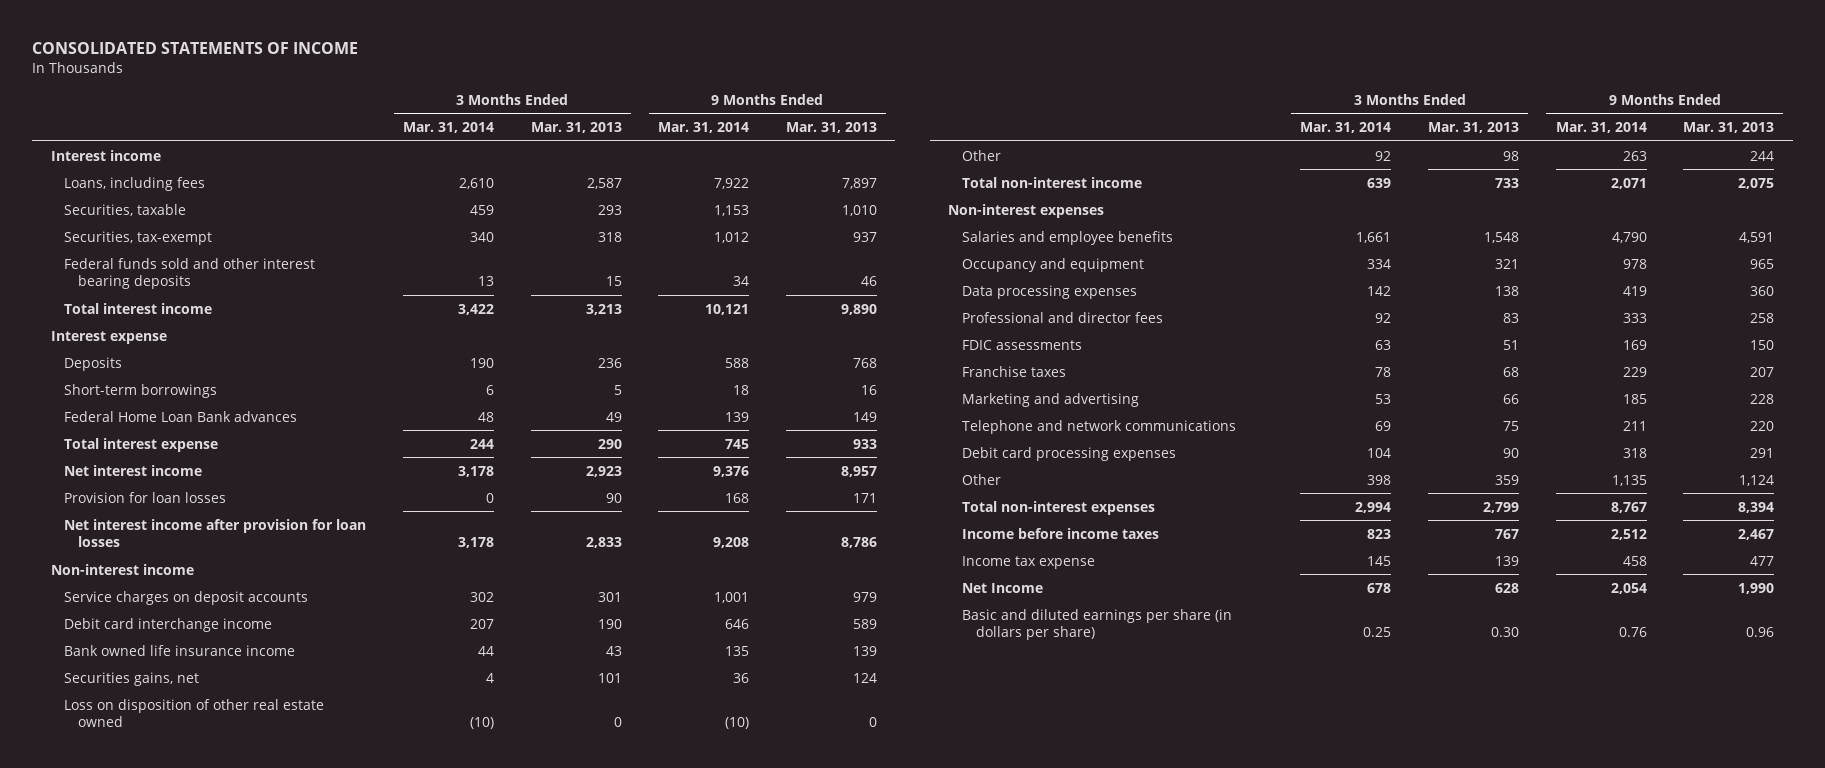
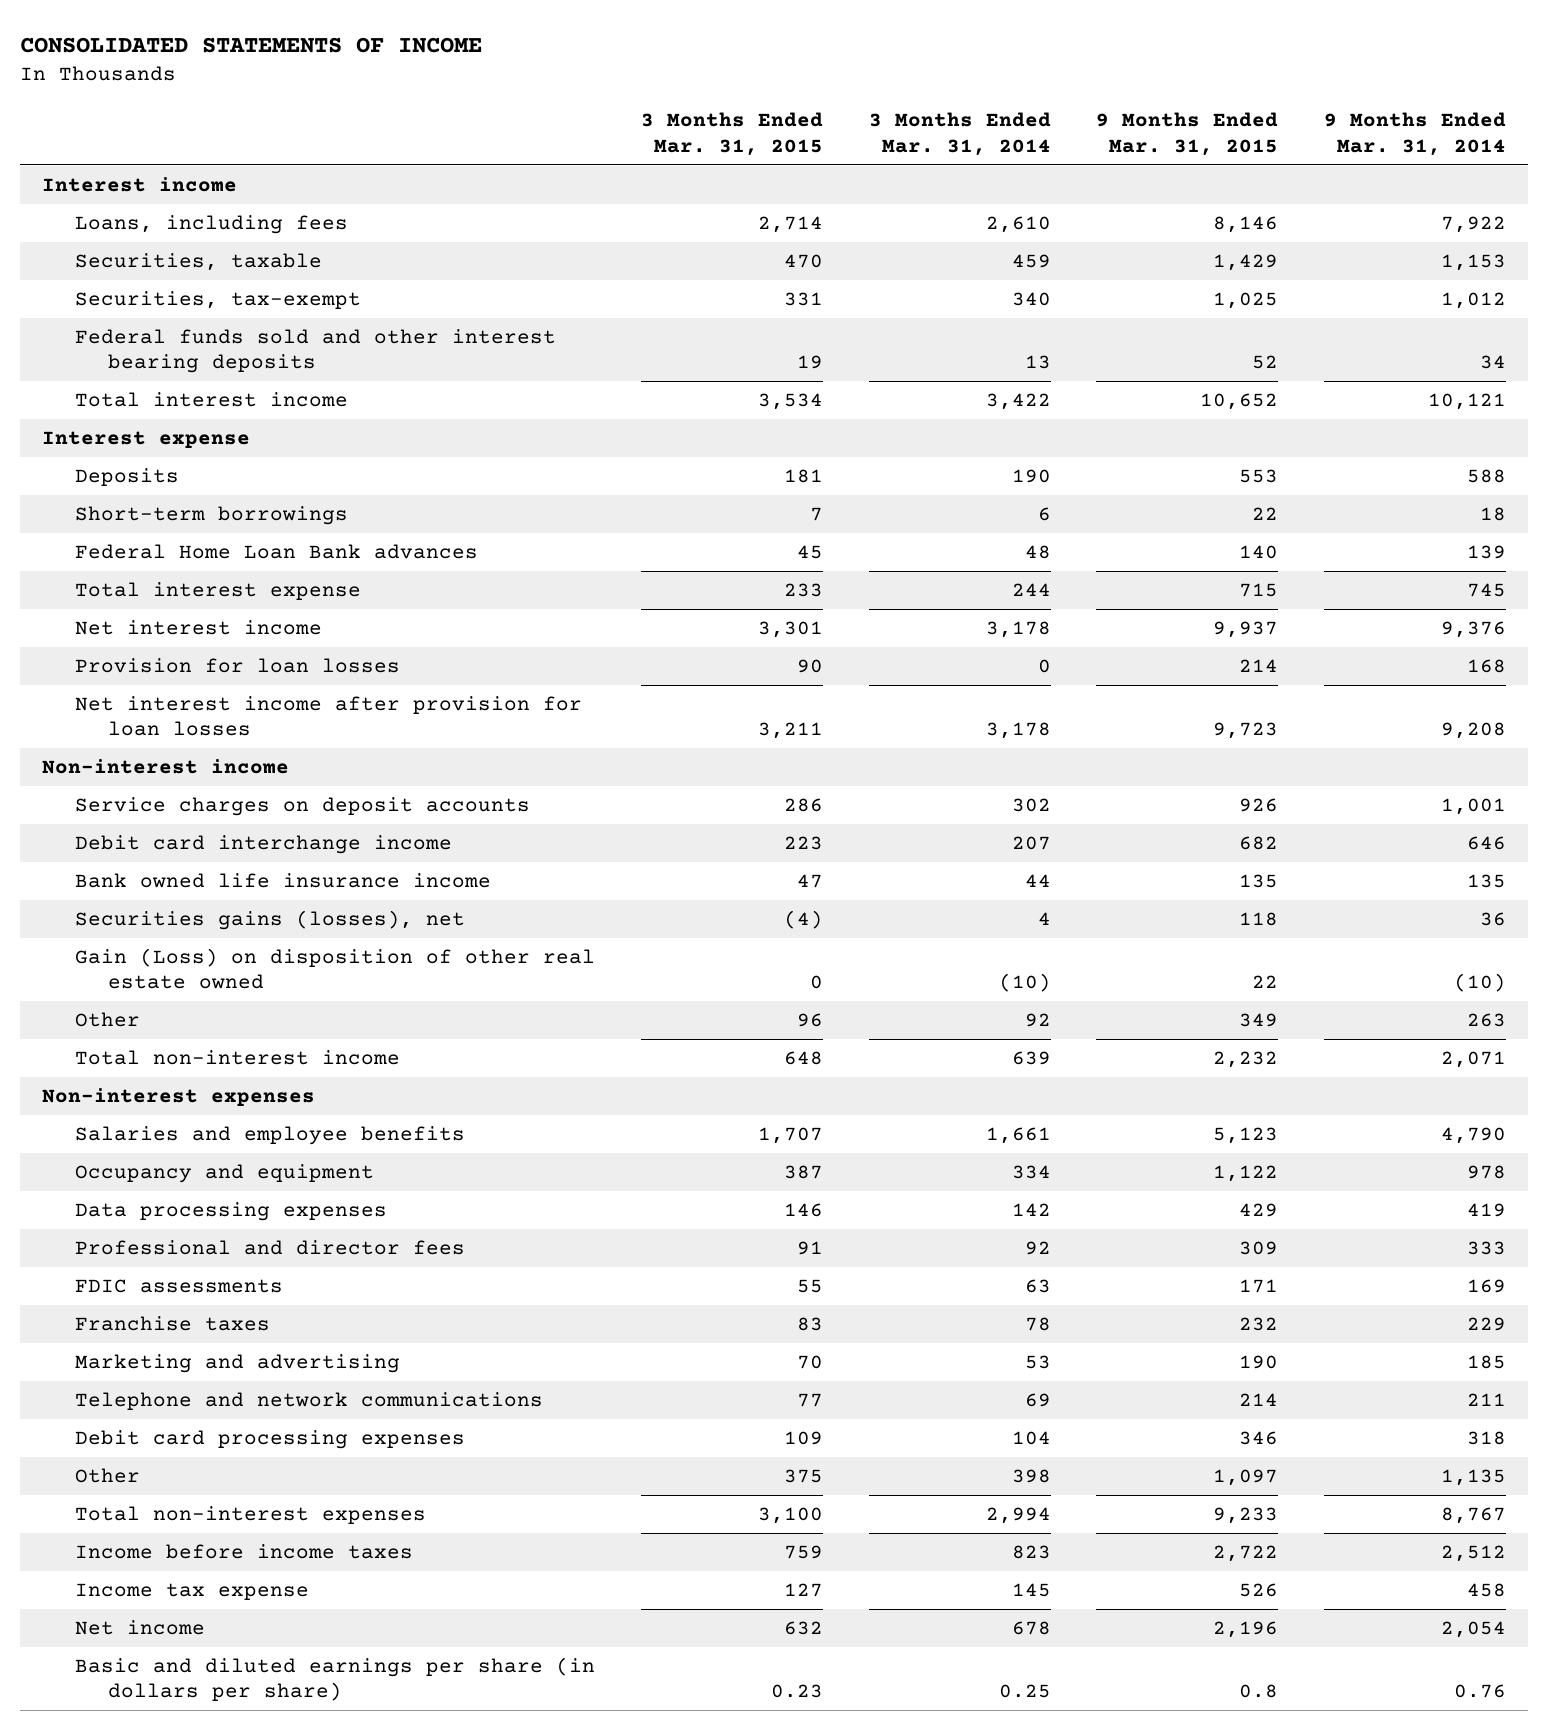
- | 3 Months Ended Mar. 31, 2014 | 3 Months Ended Mar. 31, 2013 | 9 Months Ended Mar. 31, 2014 | 9 Months Ended Mar. 31, 2013
+ | 3 Months Ended Mar. 31, 2015 | 3 Months Ended Mar. 31, 2014 | 9 Months Ended Mar. 31, 2015 | 9 Months Ended Mar. 31, 2014
- Securities gains, net | 4 | 101 | 36 | 124
- Loss on disposition of other real estate owned | (10) | 0 | (10) | 0
+ Securities gains (losses), net | (4) | 4 | 118 | 36
+ Gain (Loss) on disposition of other real estate owned | 0 | (10) | 22 | (10)
- Net Income | 678 | 628 | 2,054 | 1,990
+ Net income | 632 | 678 | 2,196 | 2,054

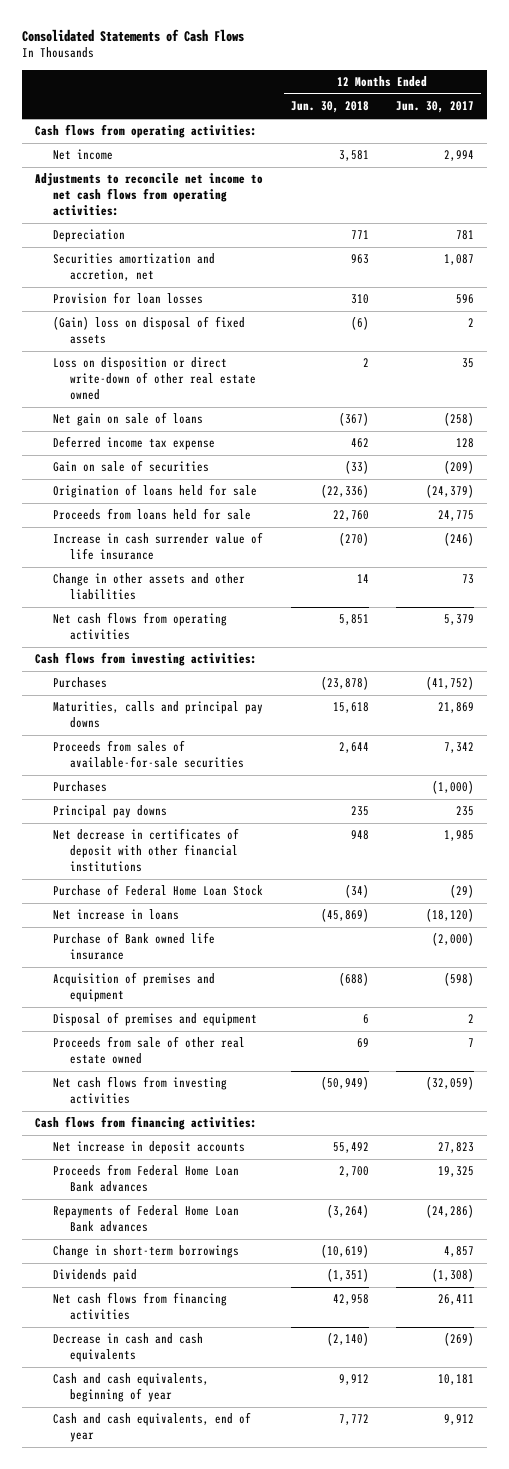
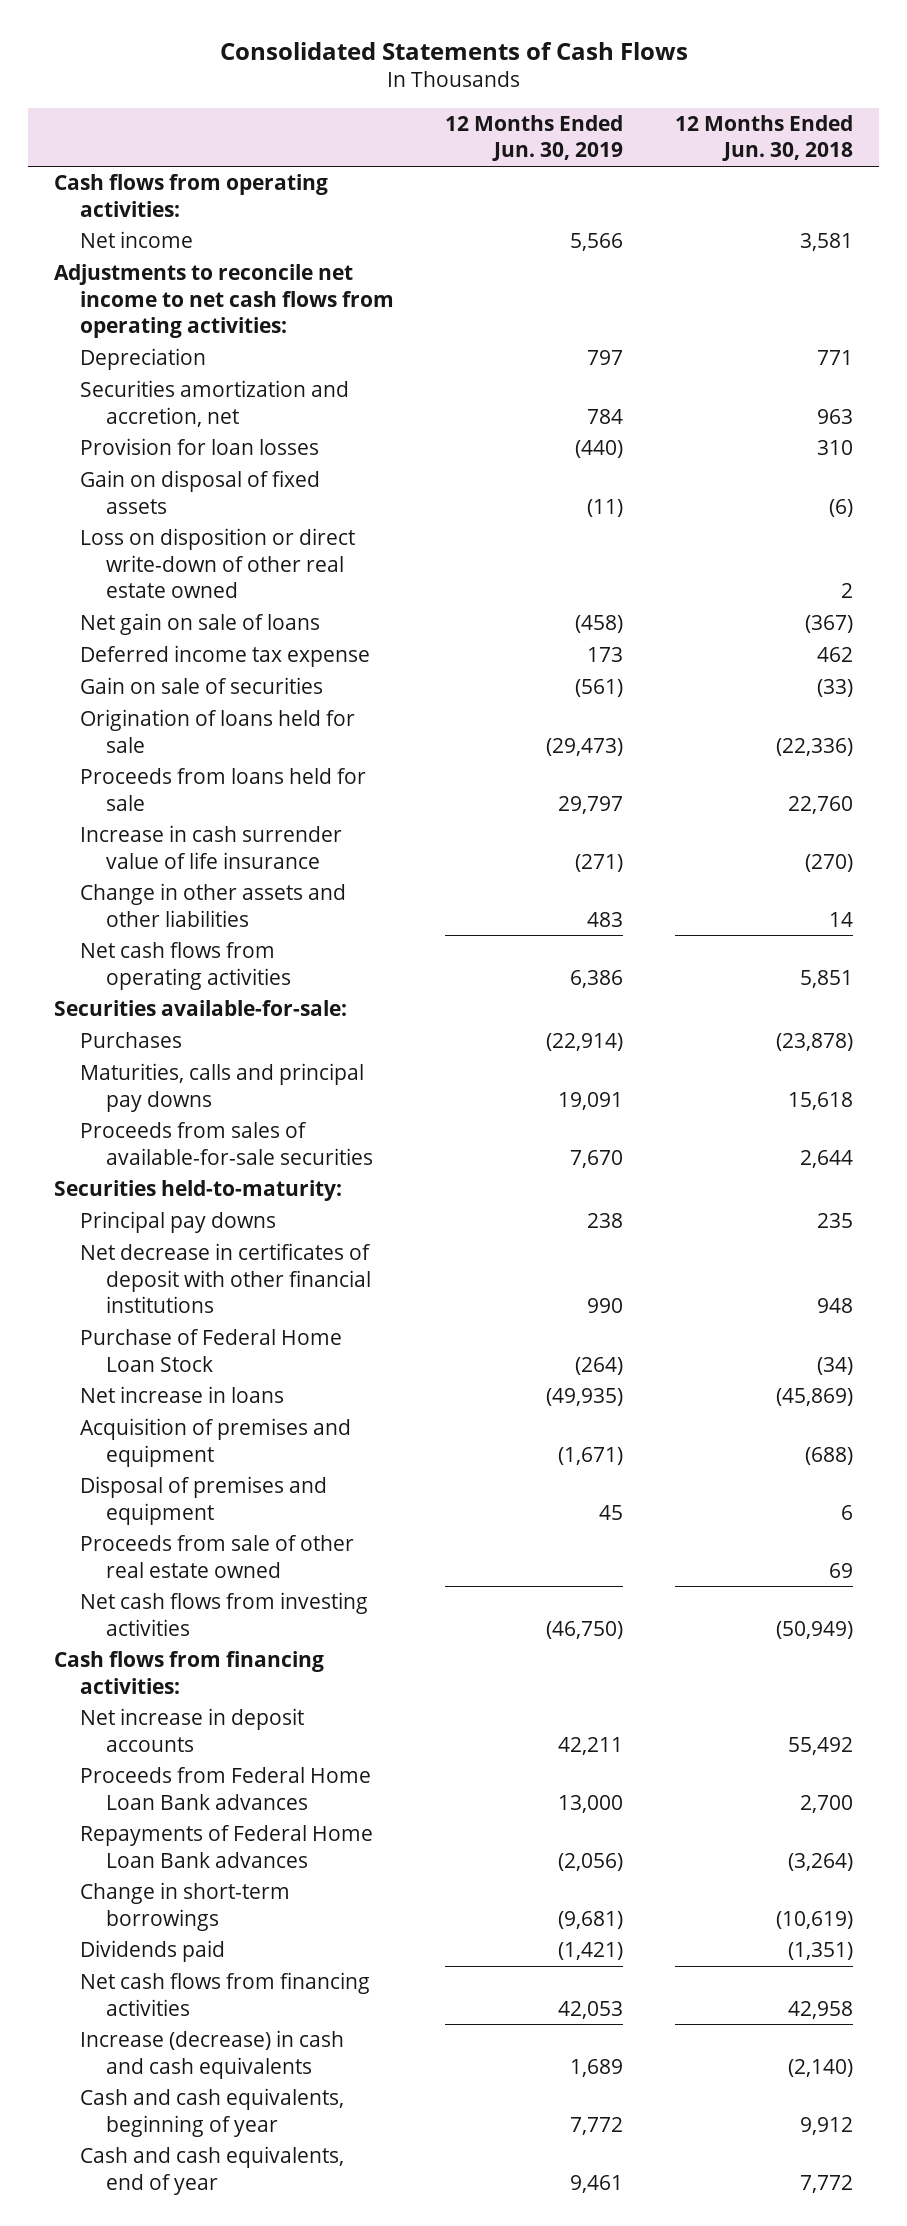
- | 12 Months Ended Jun. 30, 2018 | 12 Months Ended Jun. 30, 2017
+ | 12 Months Ended Jun. 30, 2019 | 12 Months Ended Jun. 30, 2018
- (Gain) loss on disposal of fixed assets | (6) | 2
+ Gain on disposal of fixed assets | (11) | (6)
- Cash flows from investing activities:
+ Securities available-for-sale:
- Purchases | | (1,000)
+ Securities held-to-maturity:
- Purchase of Bank owned life insurance | | (2,000)
- Decrease in cash and cash equivalents | (2,140) | (269)
+ Increase (decrease) in cash and cash equivalents | 1,689 | (2,140)

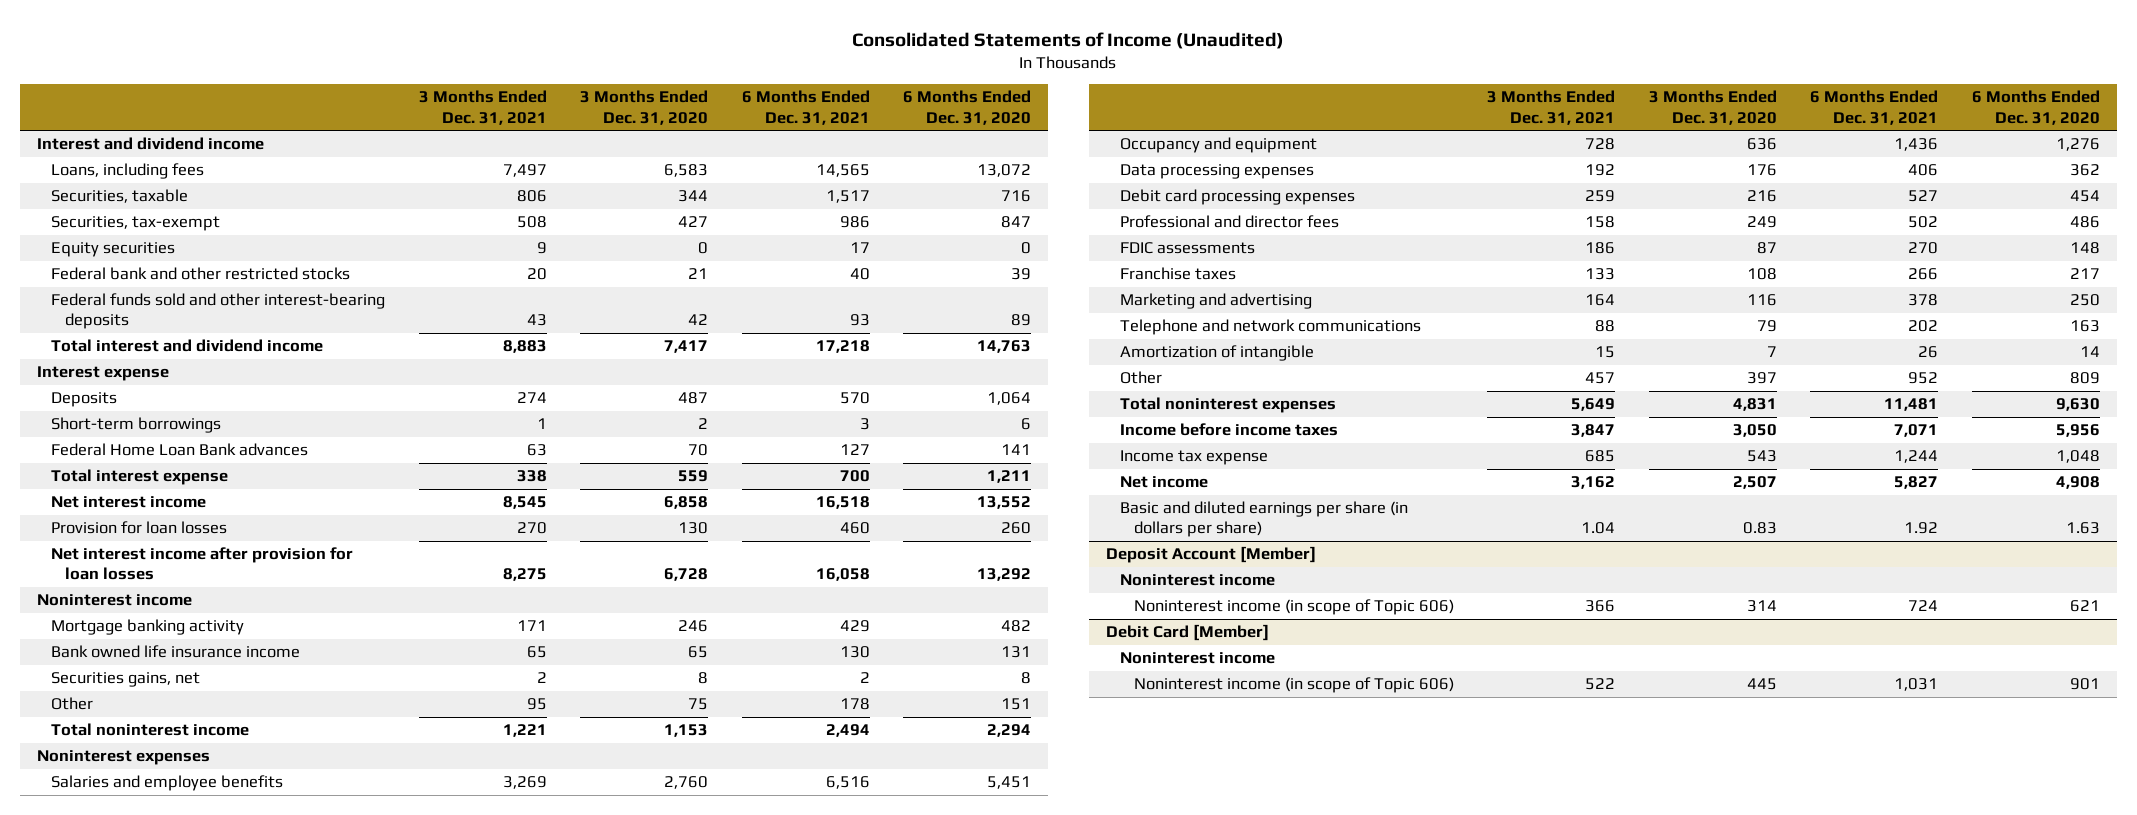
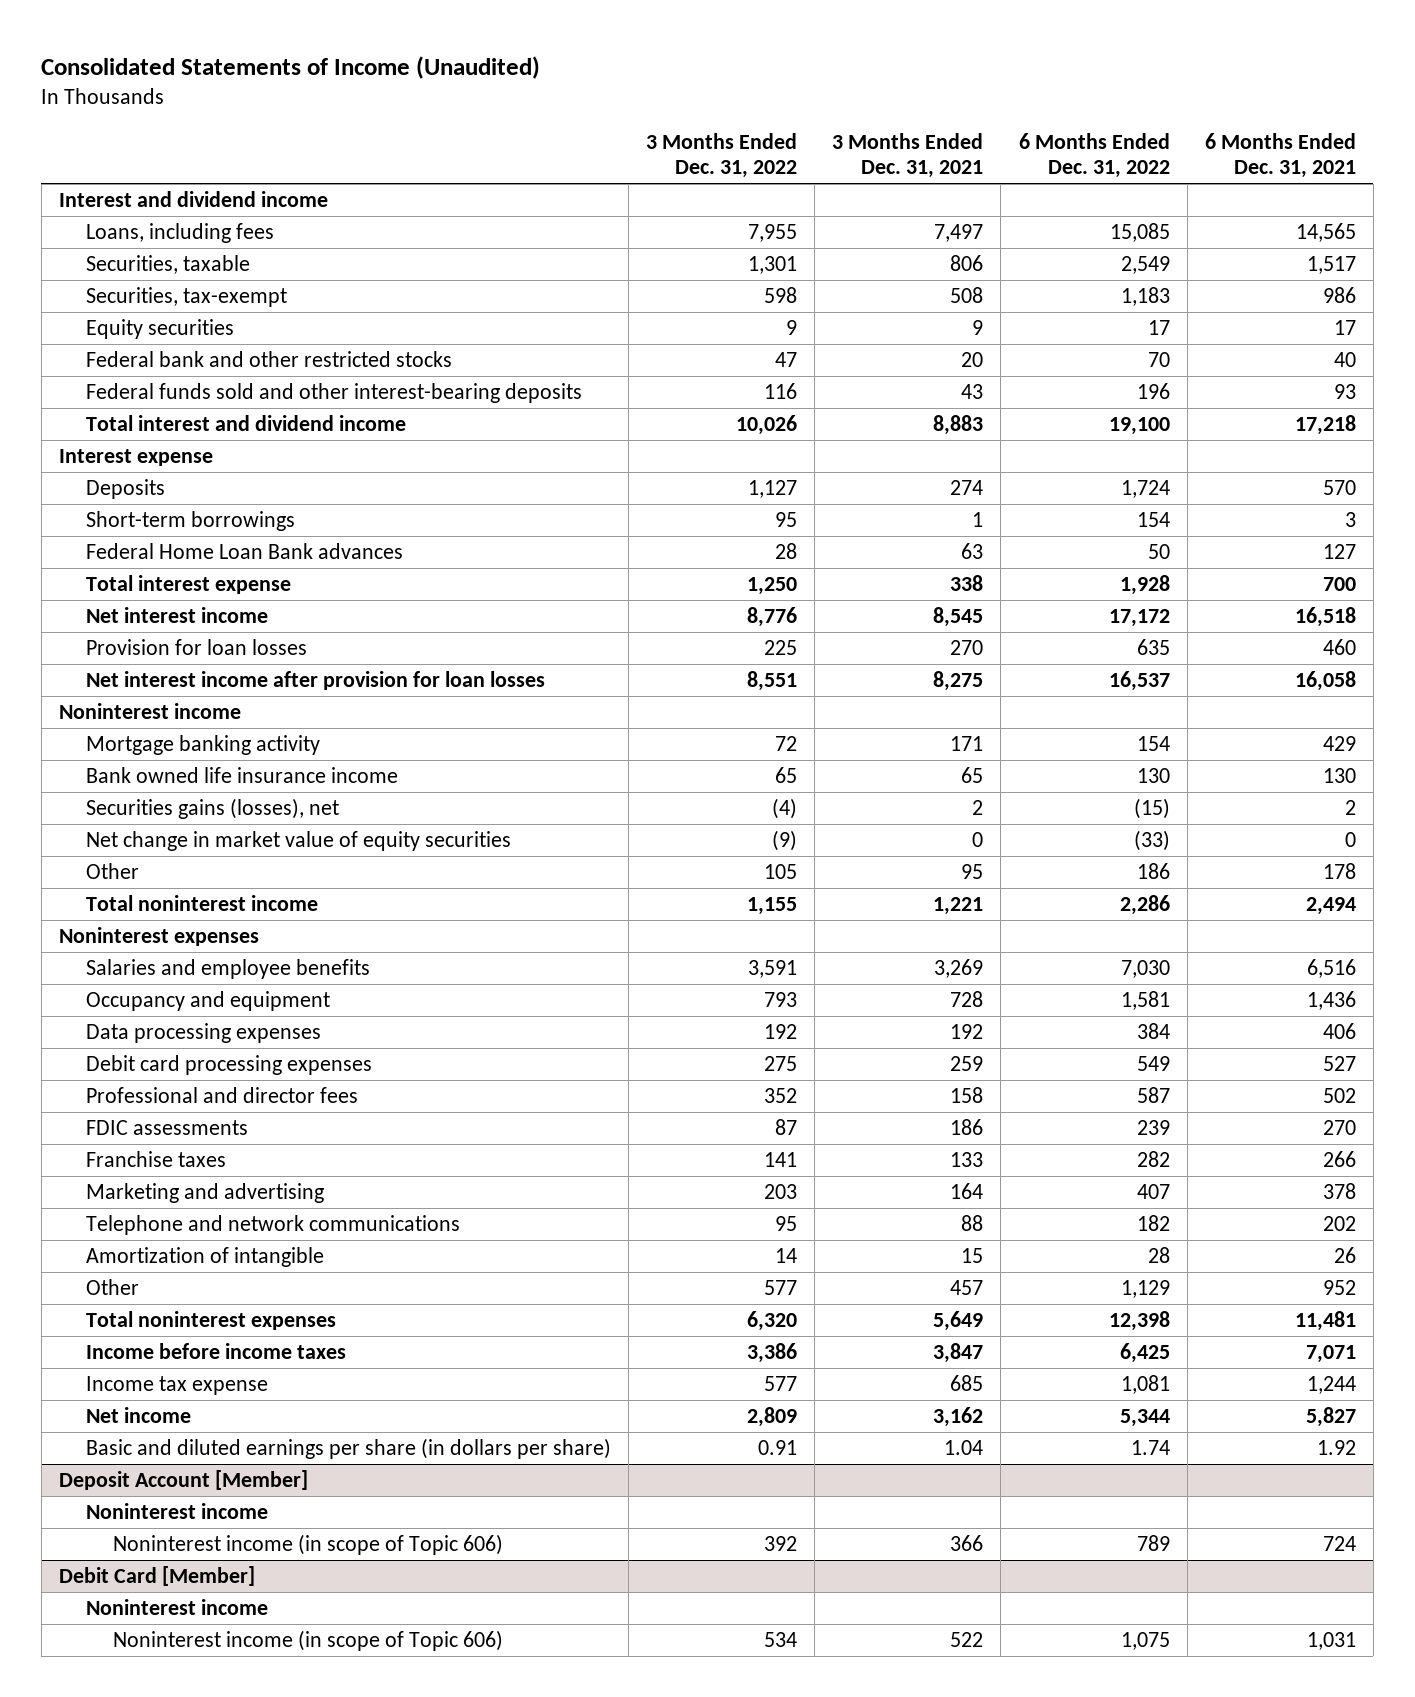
- | 3 Months Ended Dec. 31, 2021 | 3 Months Ended Dec. 31, 2020 | 6 Months Ended Dec. 31, 2021 | 6 Months Ended Dec. 31, 2020
+ | 3 Months Ended Dec. 31, 2022 | 3 Months Ended Dec. 31, 2021 | 6 Months Ended Dec. 31, 2022 | 6 Months Ended Dec. 31, 2021
- Securities gains, net | 2 | 8 | 2 | 8
+ Securities gains (losses), net | (4) | 2 | (15) | 2
+ Net change in market value of equity securities | (9) | 0 | (33) | 0

